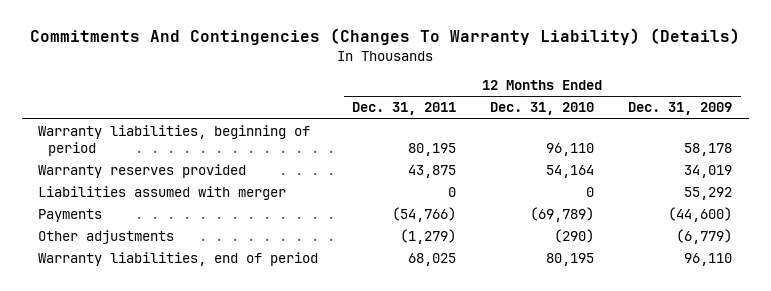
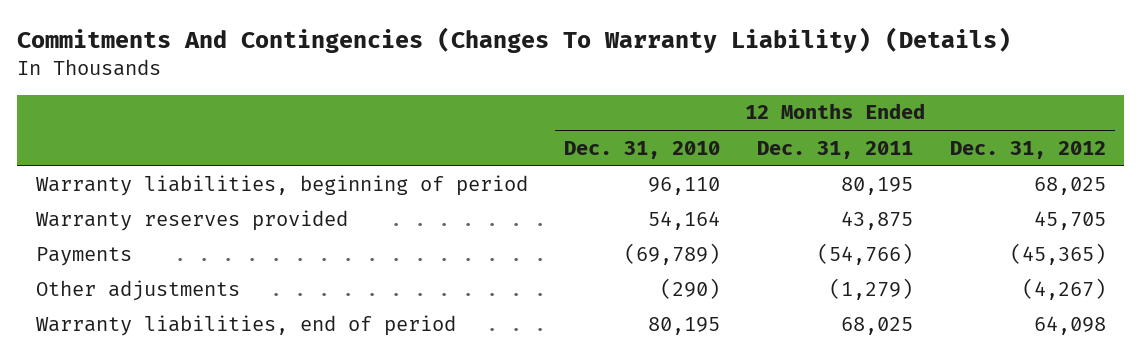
- | 12 Months Ended Dec. 31, 2011 | 12 Months Ended Dec. 31, 2010 | 12 Months Ended Dec. 31, 2009
+ | 12 Months Ended Dec. 31, 2010 | 12 Months Ended Dec. 31, 2011 | 12 Months Ended Dec. 31, 2012
- Liabilities assumed with merger | 0 | 0 | 55,292

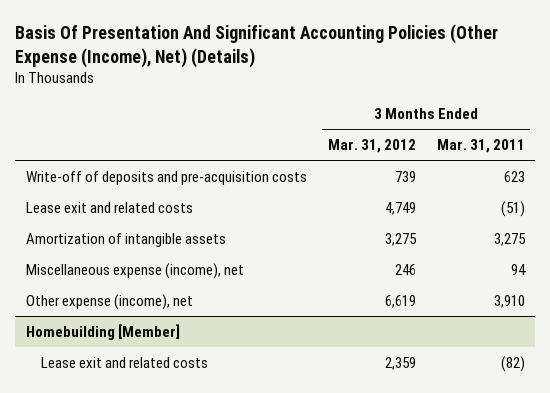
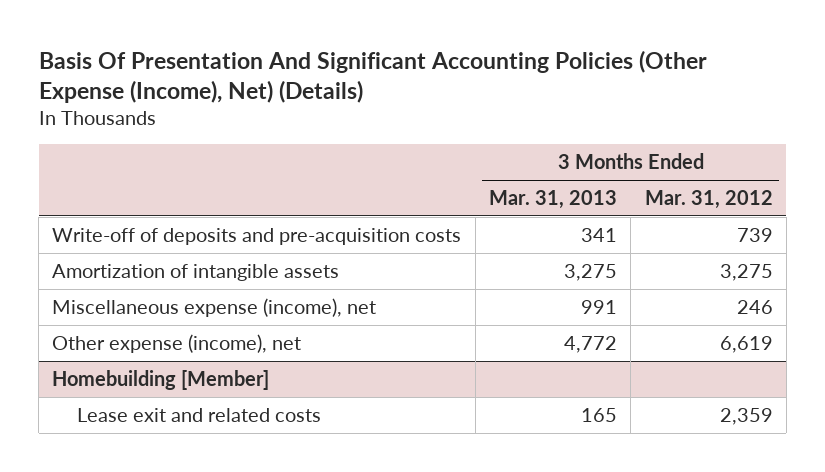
- | 3 Months Ended Mar. 31, 2012 | 3 Months Ended Mar. 31, 2011
+ | 3 Months Ended Mar. 31, 2013 | 3 Months Ended Mar. 31, 2012
- Lease exit and related costs | 4,749 | (51)

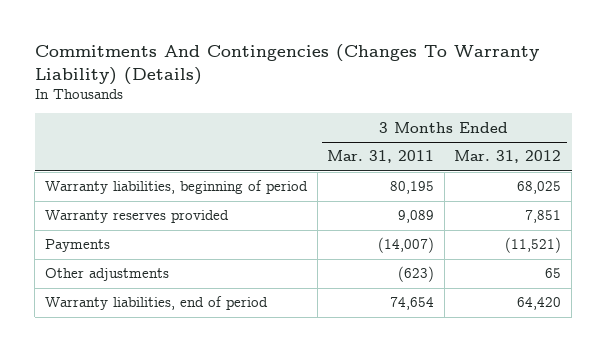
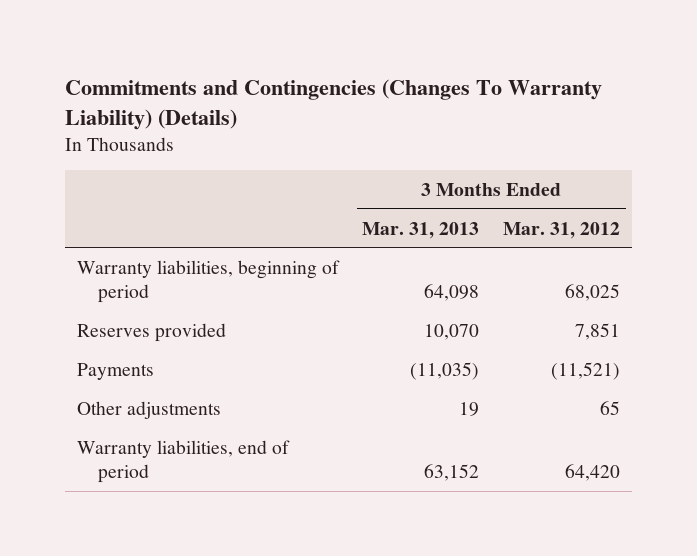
- Commitments And Contingencies (Changes To Warranty Liability) (Details)
+ Commitments and Contingencies (Changes To Warranty Liability) (Details)
- | 3 Months Ended Mar. 31, 2011 | 3 Months Ended Mar. 31, 2012
+ | 3 Months Ended Mar. 31, 2013 | 3 Months Ended Mar. 31, 2012
- Warranty reserves provided | 9,089 | 7,851
+ Reserves provided | 10,070 | 7,851

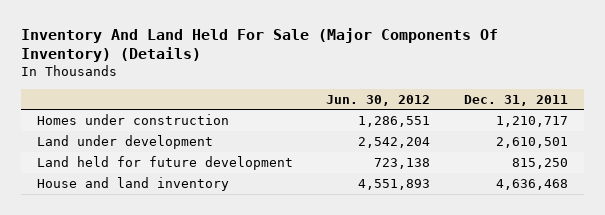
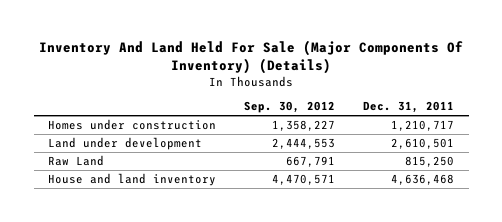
- | Jun. 30, 2012 | Dec. 31, 2011
+ | Sep. 30, 2012 | Dec. 31, 2011
- Land held for future development | 723,138 | 815,250
+ Raw Land | 667,791 | 815,250

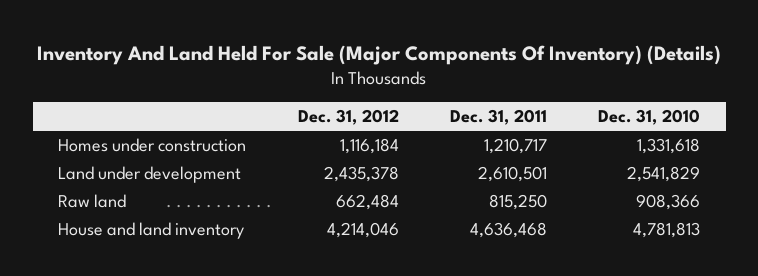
- | Sep. 30, 2012 | Dec. 31, 2011
+ | Dec. 31, 2012 | Dec. 31, 2011 | Dec. 31, 2010
- Raw Land | 667,791 | 815,250
+ Raw land | 662,484 | 815,250 | 908,366

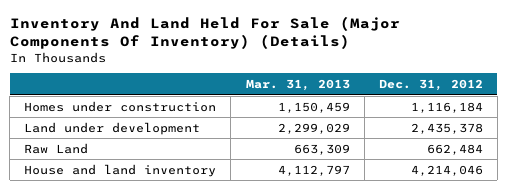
- | Dec. 31, 2012 | Dec. 31, 2011 | Dec. 31, 2010
+ | Mar. 31, 2013 | Dec. 31, 2012
- Raw land | 662,484 | 815,250 | 908,366
+ Raw Land | 663,309 | 662,484

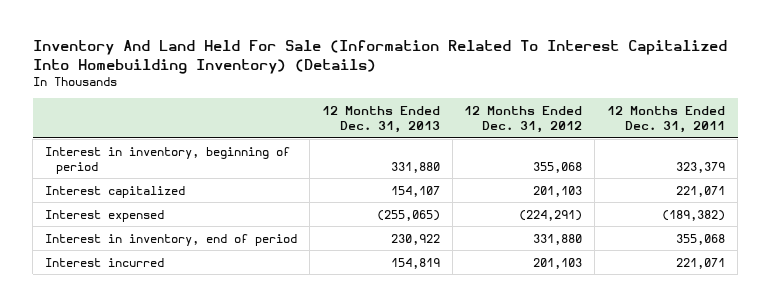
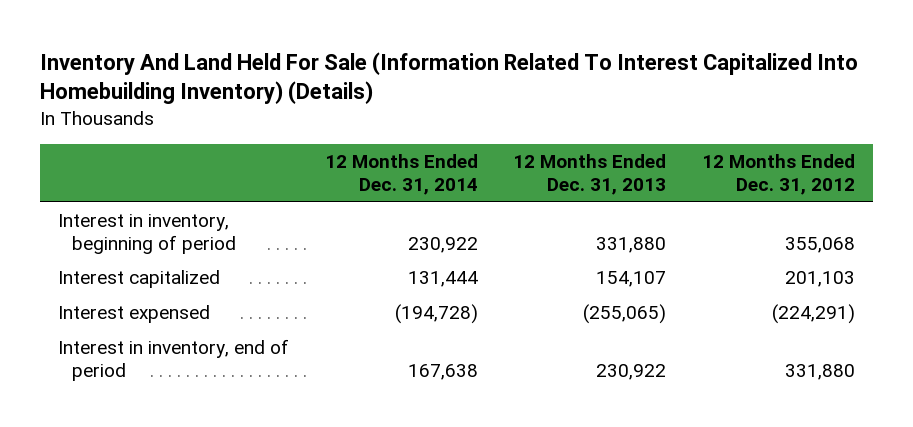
- | 12 Months Ended Dec. 31, 2013 | 12 Months Ended Dec. 31, 2012 | 12 Months Ended Dec. 31, 2011
+ | 12 Months Ended Dec. 31, 2014 | 12 Months Ended Dec. 31, 2013 | 12 Months Ended Dec. 31, 2012
- Interest incurred | 154,819 | 201,103 | 221,071

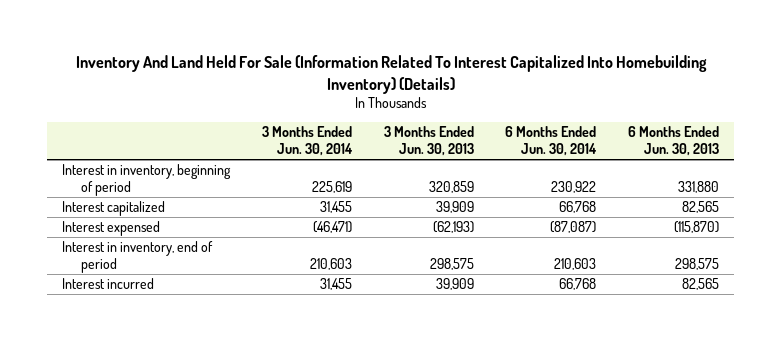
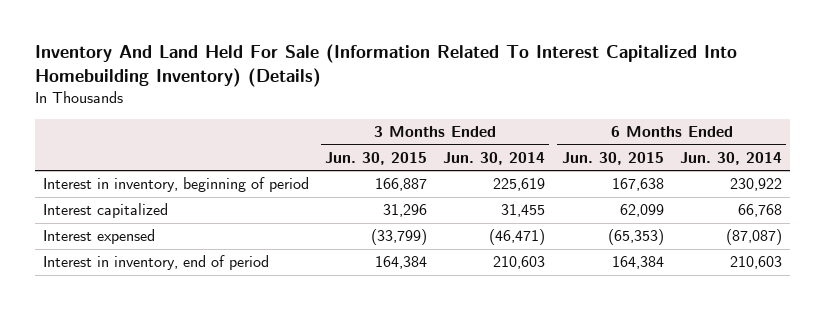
- | 3 Months Ended Jun. 30, 2014 | 3 Months Ended Jun. 30, 2013 | 6 Months Ended Jun. 30, 2014 | 6 Months Ended Jun. 30, 2013
+ | 3 Months Ended Jun. 30, 2015 | 3 Months Ended Jun. 30, 2014 | 6 Months Ended Jun. 30, 2015 | 6 Months Ended Jun. 30, 2014
- Interest incurred | 31,455 | 39,909 | 66,768 | 82,565

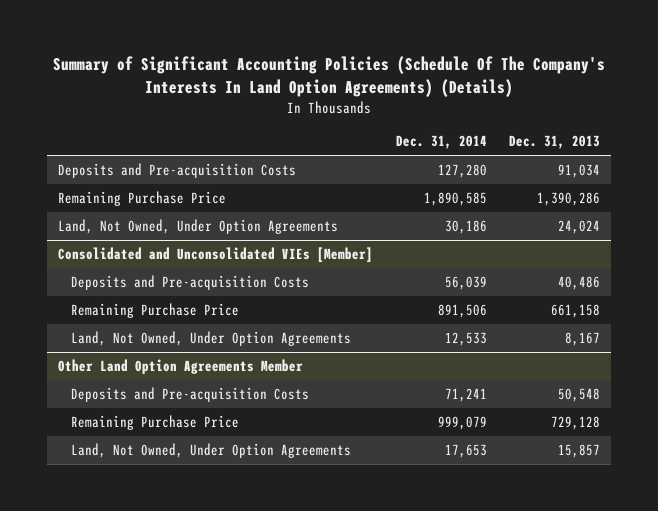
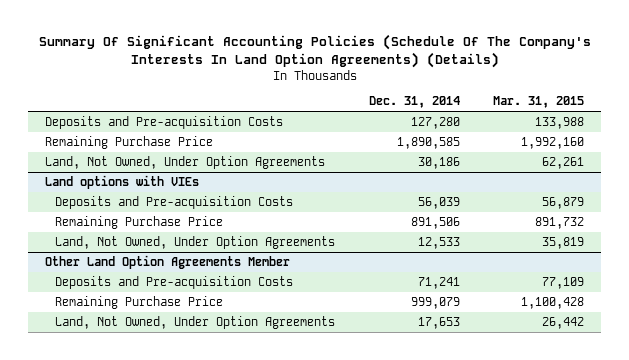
- Summary of Significant Accounting Policies (Schedule Of The Company's Interests In Land Option Agreements) (Details)
+ Summary Of Significant Accounting Policies (Schedule Of The Company's Interests In Land Option Agreements) (Details)
- | Dec. 31, 2014 | Dec. 31, 2013
+ | Dec. 31, 2014 | Mar. 31, 2015
- Consolidated and Unconsolidated VIEs [Member]
+ Land options with VIEs

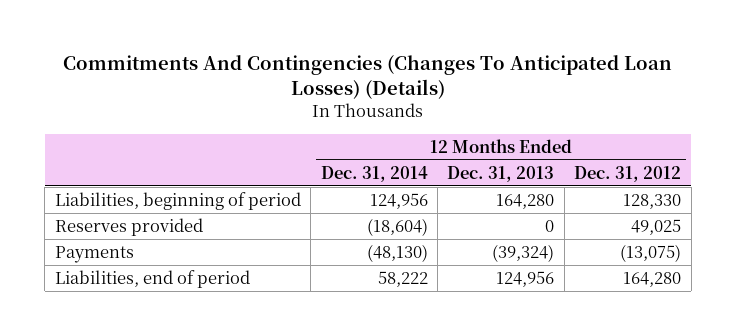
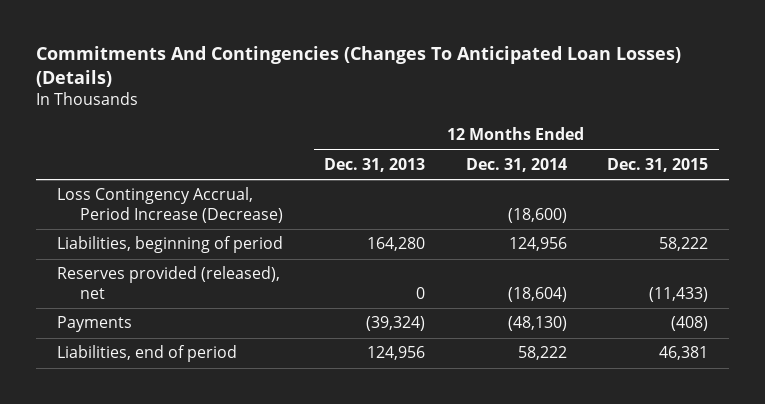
- | 12 Months Ended Dec. 31, 2014 | 12 Months Ended Dec. 31, 2013 | 12 Months Ended Dec. 31, 2012
+ | 12 Months Ended Dec. 31, 2013 | 12 Months Ended Dec. 31, 2014 | 12 Months Ended Dec. 31, 2015
+ Loss Contingency Accrual, Period Increase (Decrease) | | (18,600) |
- Reserves provided | (18,604) | 0 | 49,025
+ Reserves provided (released), net | 0 | (18,604) | (11,433)

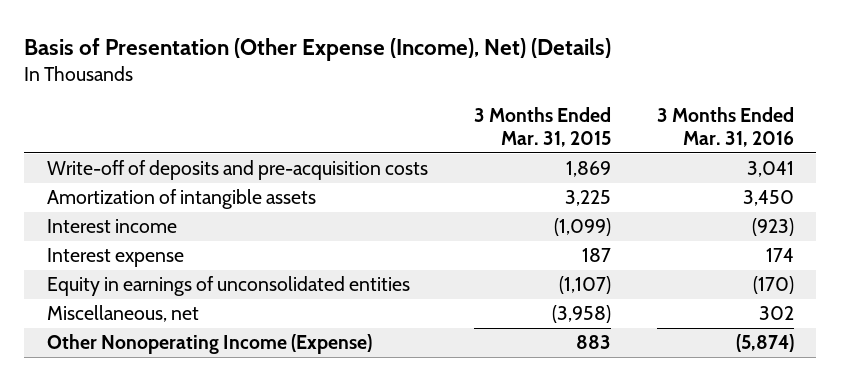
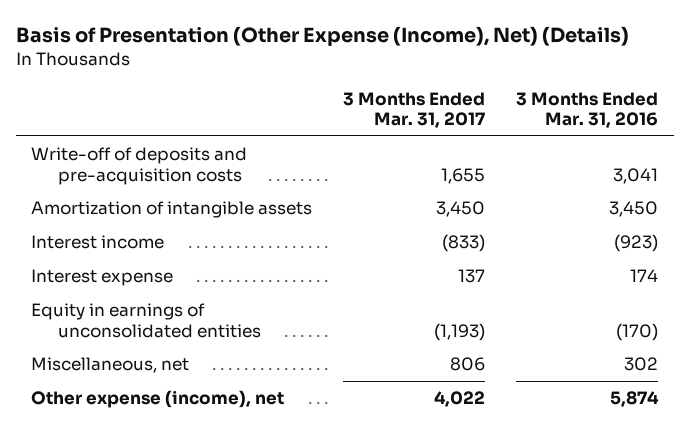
- | 3 Months Ended Mar. 31, 2015 | 3 Months Ended Mar. 31, 2016
+ | 3 Months Ended Mar. 31, 2017 | 3 Months Ended Mar. 31, 2016
- Other Nonoperating Income (Expense) | 883 | (5,874)
+ Other expense (income), net | 4,022 | 5,874

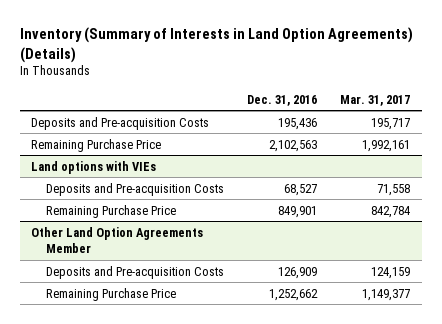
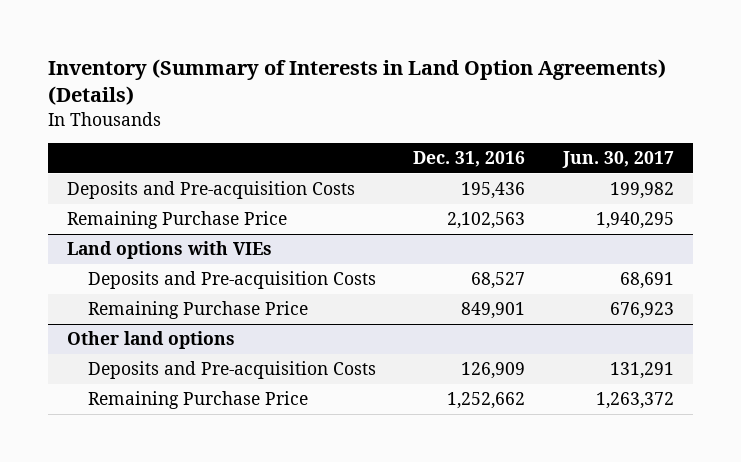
- | Dec. 31, 2016 | Mar. 31, 2017
+ | Dec. 31, 2016 | Jun. 30, 2017
- Other Land Option Agreements Member
+ Other land options

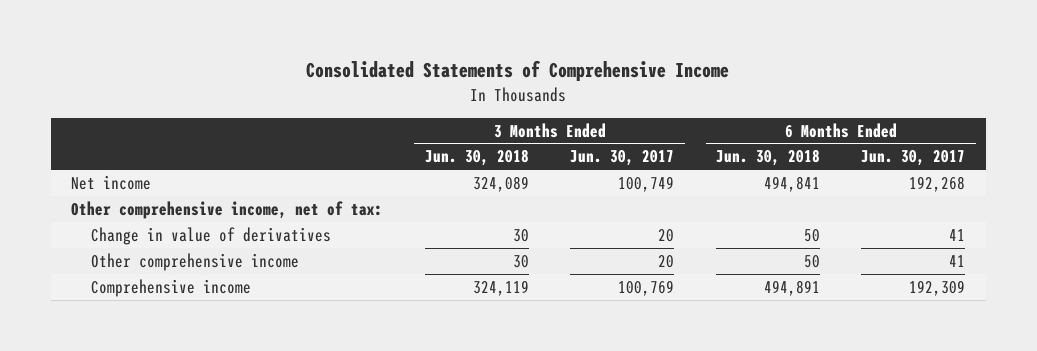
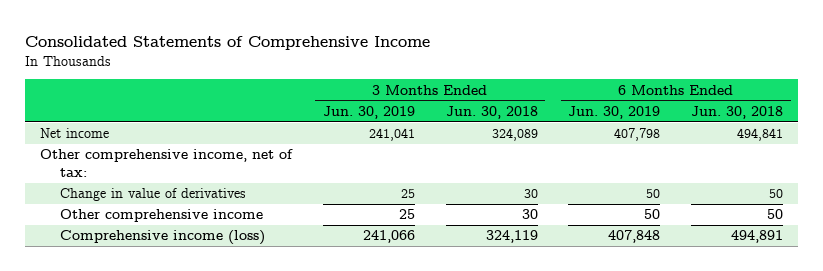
- | 3 Months Ended Jun. 30, 2018 | 3 Months Ended Jun. 30, 2017 | 6 Months Ended Jun. 30, 2018 | 6 Months Ended Jun. 30, 2017
+ | 3 Months Ended Jun. 30, 2019 | 3 Months Ended Jun. 30, 2018 | 6 Months Ended Jun. 30, 2019 | 6 Months Ended Jun. 30, 2018
- Comprehensive income | 324,119 | 100,769 | 494,891 | 192,309
+ Comprehensive income (loss) | 241,066 | 324,119 | 407,848 | 494,891

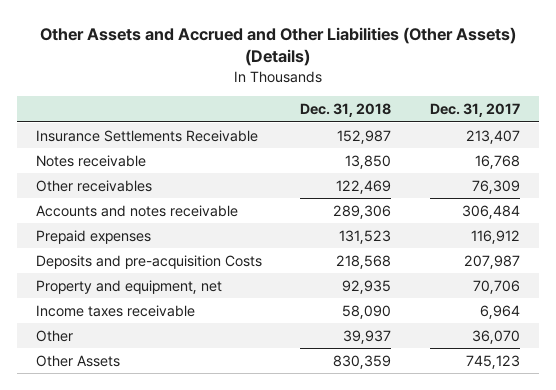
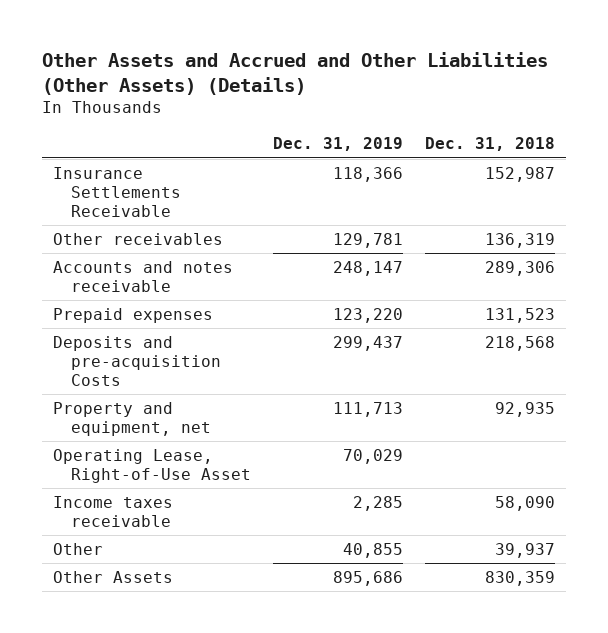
- | Dec. 31, 2018 | Dec. 31, 2017
+ | Dec. 31, 2019 | Dec. 31, 2018
- Notes receivable | 13,850 | 16,768
- Other receivables | 122,469 | 76,309
+ Other receivables | 129,781 | 136,319
+ Operating Lease, Right-of-Use Asset | 70,029 |

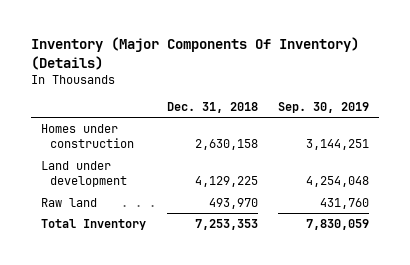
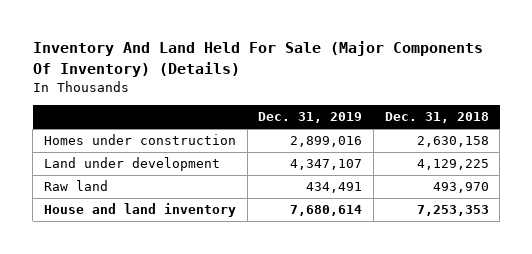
- Inventory (Major Components Of Inventory) (Details)
+ Inventory And Land Held For Sale (Major Components Of Inventory) (Details)
- | Dec. 31, 2018 | Sep. 30, 2019
+ | Dec. 31, 2019 | Dec. 31, 2018
- Total Inventory | 7,253,353 | 7,830,059
+ House and land inventory | 7,680,614 | 7,253,353

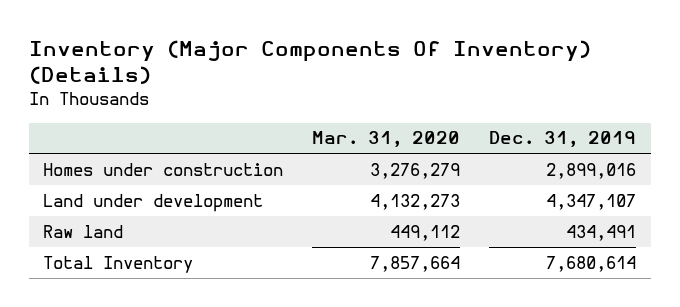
- Inventory And Land Held For Sale (Major Components Of Inventory) (Details)
+ Inventory (Major Components Of Inventory) (Details)
- | Dec. 31, 2019 | Dec. 31, 2018
+ | Mar. 31, 2020 | Dec. 31, 2019
- House and land inventory | 7,680,614 | 7,253,353
+ Total Inventory | 7,857,664 | 7,680,614

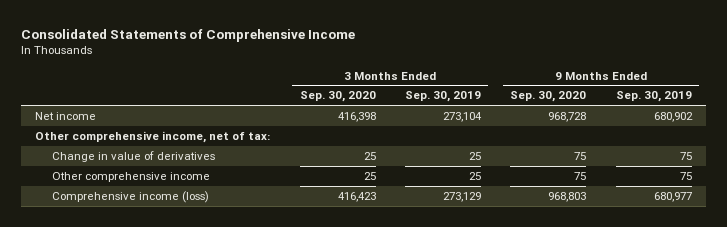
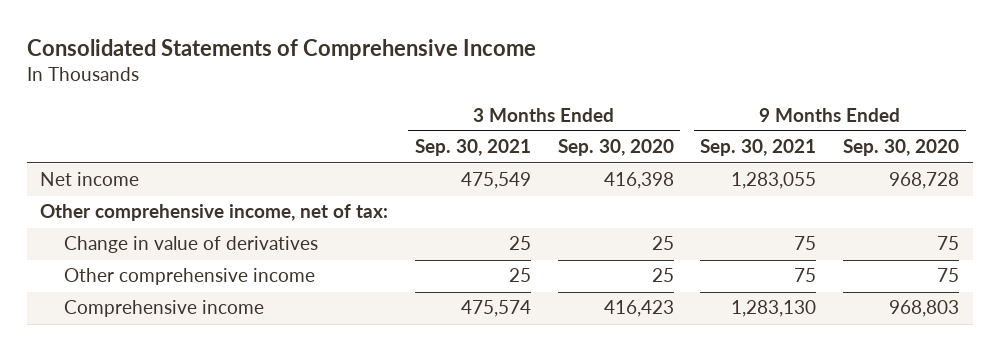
- | 3 Months Ended Sep. 30, 2020 | 3 Months Ended Sep. 30, 2019 | 9 Months Ended Sep. 30, 2020 | 9 Months Ended Sep. 30, 2019
+ | 3 Months Ended Sep. 30, 2021 | 3 Months Ended Sep. 30, 2020 | 9 Months Ended Sep. 30, 2021 | 9 Months Ended Sep. 30, 2020
- Comprehensive income (loss) | 416,423 | 273,129 | 968,803 | 680,977
+ Comprehensive income | 475,574 | 416,423 | 1,283,130 | 968,803

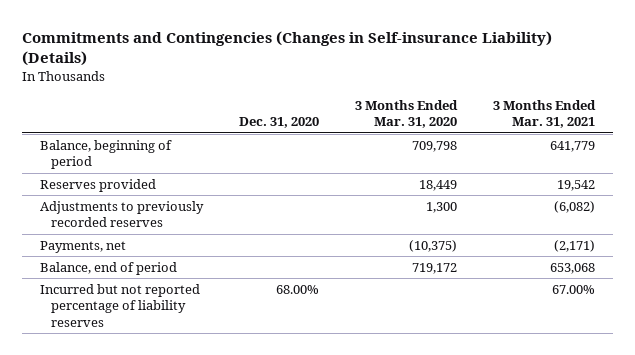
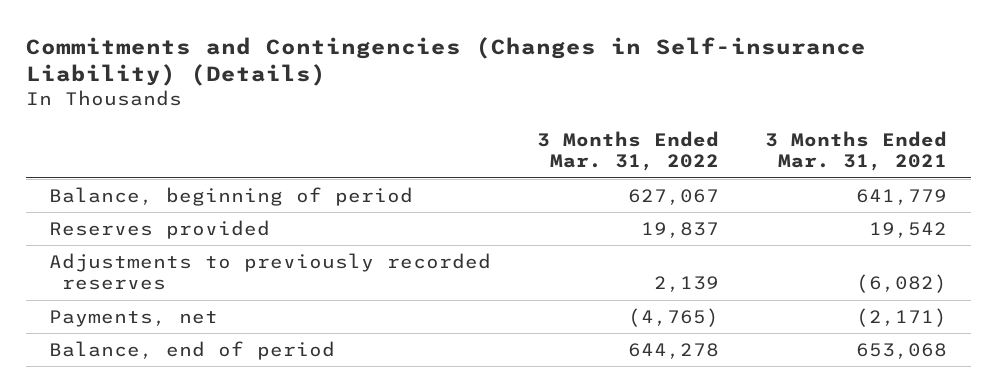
- | Dec. 31, 2020 | 3 Months Ended Mar. 31, 2020 | 3 Months Ended Mar. 31, 2021
+ | 3 Months Ended Mar. 31, 2022 | 3 Months Ended Mar. 31, 2021
- Incurred but not reported percentage of liability reserves | 68.00% | | 67.00%

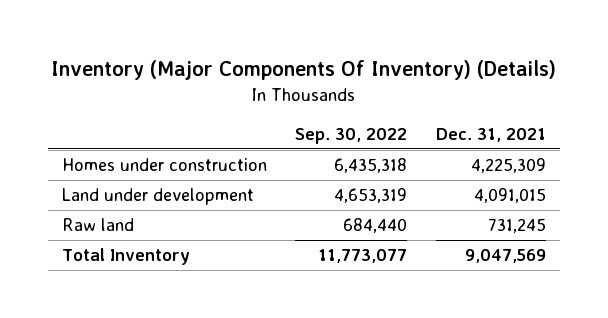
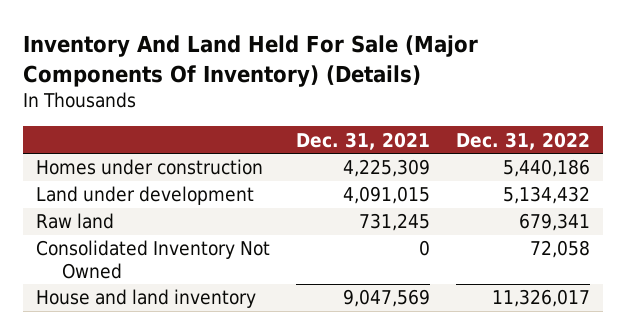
- Inventory (Major Components Of Inventory) (Details)
+ Inventory And Land Held For Sale (Major Components Of Inventory) (Details)
- | Sep. 30, 2022 | Dec. 31, 2021
+ | Dec. 31, 2021 | Dec. 31, 2022
- Total Inventory | 11,773,077 | 9,047,569
+ Consolidated Inventory Not Owned | 0 | 72,058
+ House and land inventory | 9,047,569 | 11,326,017

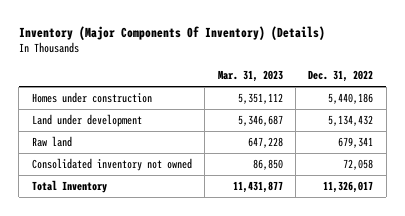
- Inventory And Land Held For Sale (Major Components Of Inventory) (Details)
+ Inventory (Major Components Of Inventory) (Details)
- | Dec. 31, 2021 | Dec. 31, 2022
+ | Mar. 31, 2023 | Dec. 31, 2022
- Consolidated Inventory Not Owned | 0 | 72,058
- House and land inventory | 9,047,569 | 11,326,017
+ Consolidated inventory not owned | 86,850 | 72,058
+ Total Inventory | 11,431,877 | 11,326,017

